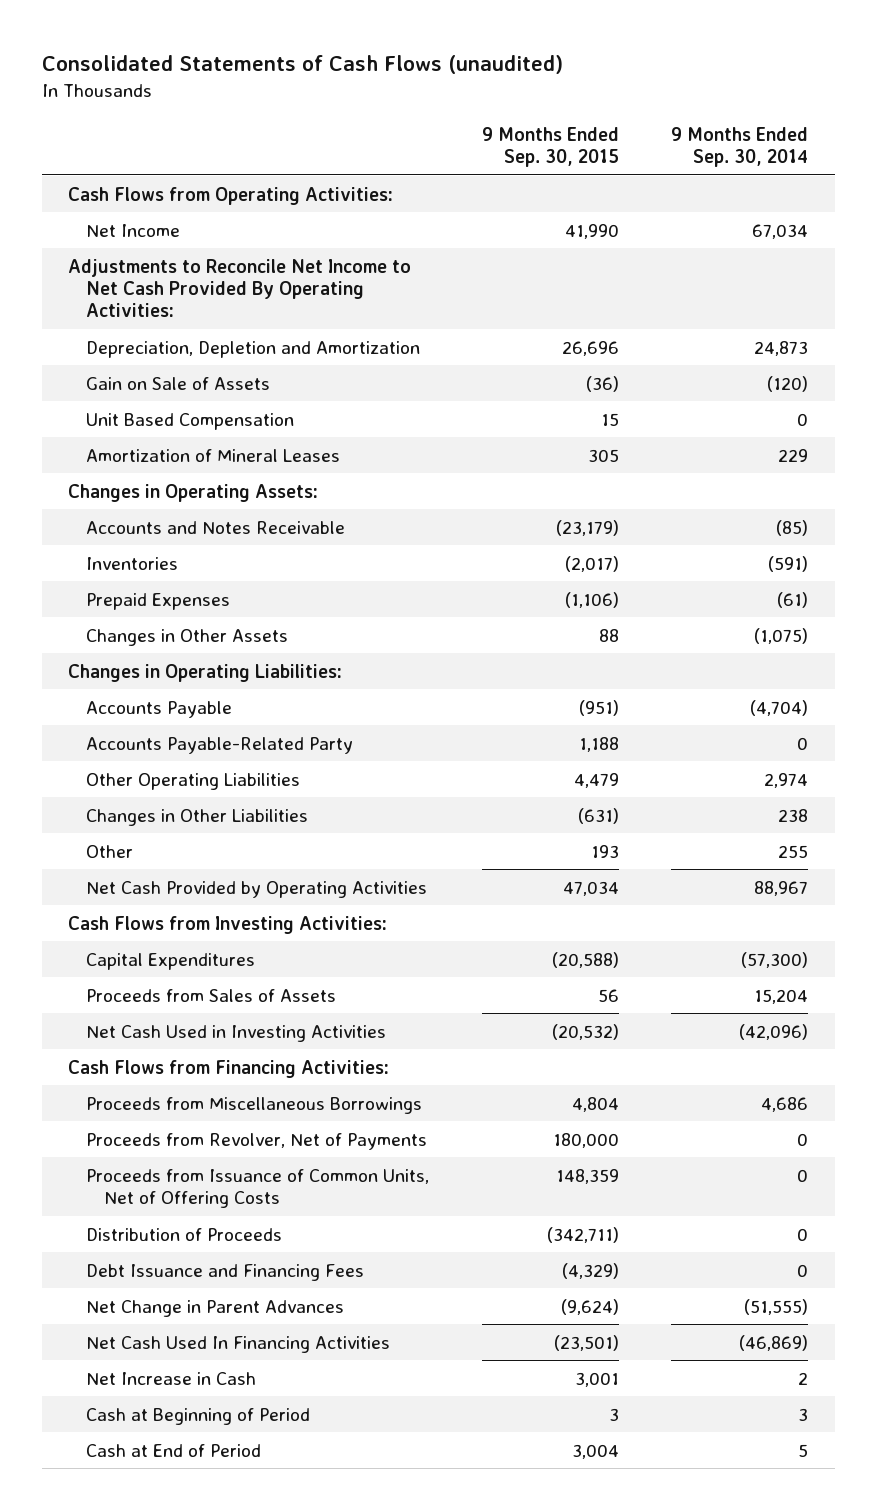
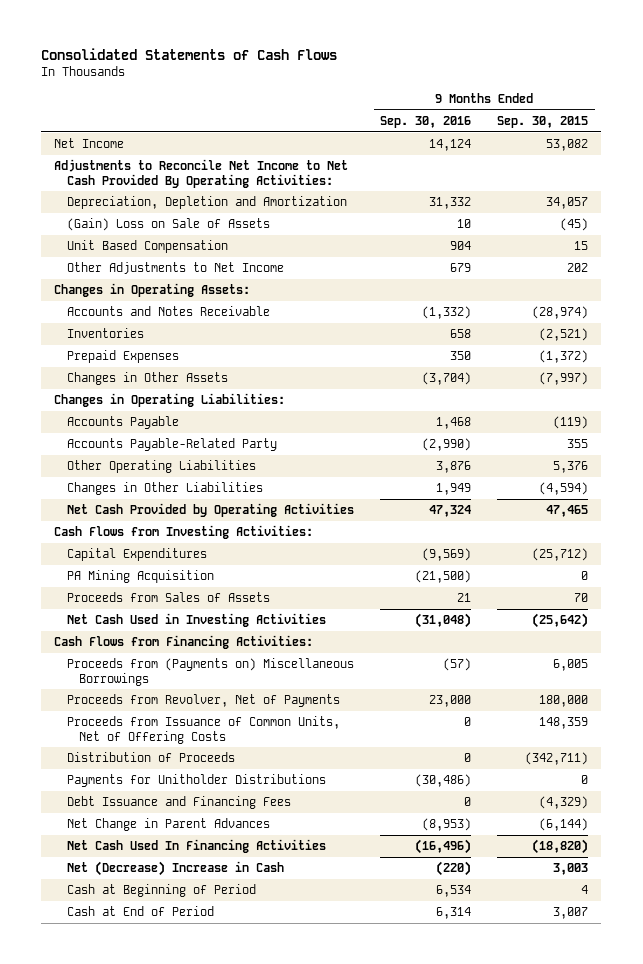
- Consolidated Statements of Cash Flows (unaudited)
+ Consolidated Statements of Cash Flows
- | 9 Months Ended Sep. 30, 2015 | 9 Months Ended Sep. 30, 2014
+ | 9 Months Ended Sep. 30, 2016 | 9 Months Ended Sep. 30, 2015
- Cash Flows from Operating Activities:
- Net Income | 41,990 | 67,034
+ Net Income | 14,124 | 53,082
- Depreciation, Depletion and Amortization | 26,696 | 24,873
- Gain on Sale of Assets | (36) | (120)
+ Depreciation, Depletion and Amortization | 31,332 | 34,057
+ (Gain) Loss on Sale of Assets | 10 | (45)
- Amortization of Mineral Leases | 305 | 229
+ Other Adjustments to Net Income | 679 | 202
- Accounts and Notes Receivable | (23,179) | (85)
- Inventories | (2,017) | (591)
- Prepaid Expenses | (1,106) | (61)
- Changes in Other Assets | 88 | (1,075)
+ Accounts and Notes Receivable | (1,332) | (28,974)
+ Inventories | 658 | (2,521)
+ Prepaid Expenses | 350 | (1,372)
+ Changes in Other Assets | (3,704) | (7,997)
- Accounts Payable | (951) | (4,704)
- Accounts Payable-Related Party | 1,188 | 0
- Other Operating Liabilities | 4,479 | 2,974
- Changes in Other Liabilities | (631) | 238
- Other | 193 | 255
- Net Cash Provided by Operating Activities | 47,034 | 88,967
+ Accounts Payable | 1,468 | (119)
+ Accounts Payable-Related Party | (2,990) | 355
+ Other Operating Liabilities | 3,876 | 5,376
+ Changes in Other Liabilities | 1,949 | (4,594)
+ Net Cash Provided by Operating Activities | 47,324 | 47,465
- Capital Expenditures | (20,588) | (57,300)
- Proceeds from Sales of Assets | 56 | 15,204
- Net Cash Used in Investing Activities | (20,532) | (42,096)
+ Capital Expenditures | (9,569) | (25,712)
+ PA Mining Acquisition | (21,500) | 0
+ Proceeds from Sales of Assets | 21 | 70
+ Net Cash Used in Investing Activities | (31,048) | (25,642)
- Proceeds from Miscellaneous Borrowings | 4,804 | 4,686
+ Proceeds from (Payments on) Miscellaneous Borrowings | (57) | 6,005
+ Payments for Unitholder Distributions | (30,486) | 0
- Net Change in Parent Advances | (9,624) | (51,555)
- Net Cash Used In Financing Activities | (23,501) | (46,869)
- Net Increase in Cash | 3,001 | 2
- Cash at Beginning of Period | 3 | 3
- Cash at End of Period | 3,004 | 5
+ Net Change in Parent Advances | (8,953) | (6,144)
+ Net Cash Used In Financing Activities | (16,496) | (18,820)
+ Net (Decrease) Increase in Cash | (220) | 3,003
+ Cash at Beginning of Period | 6,534 | 4
+ Cash at End of Period | 6,314 | 3,007

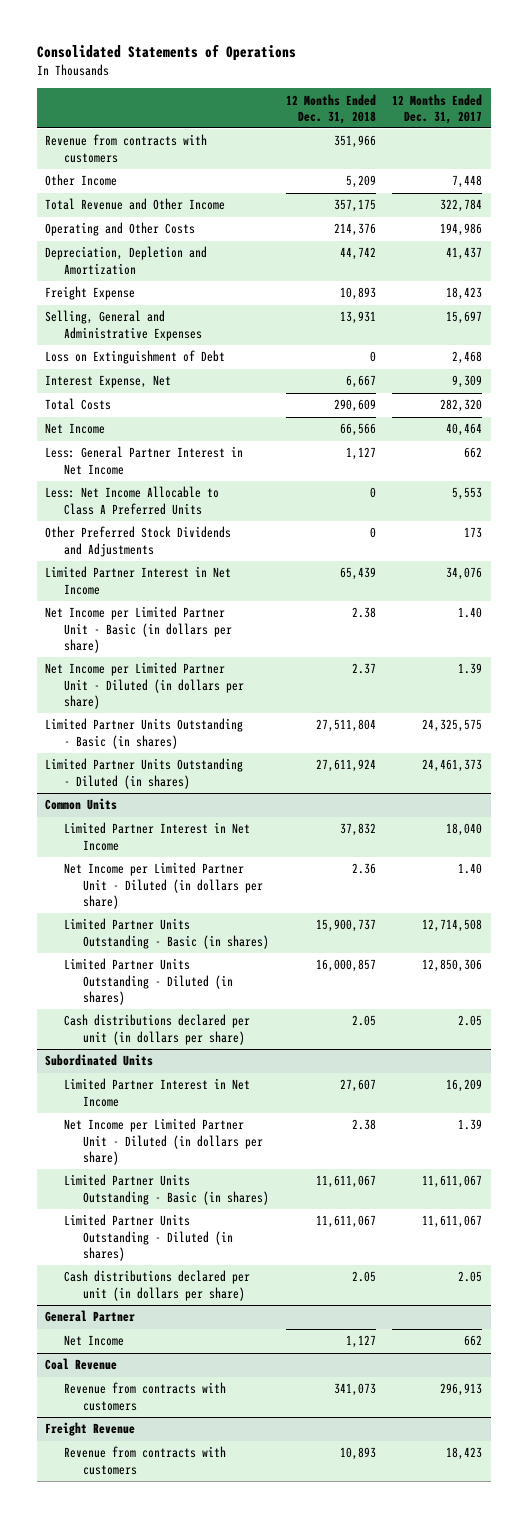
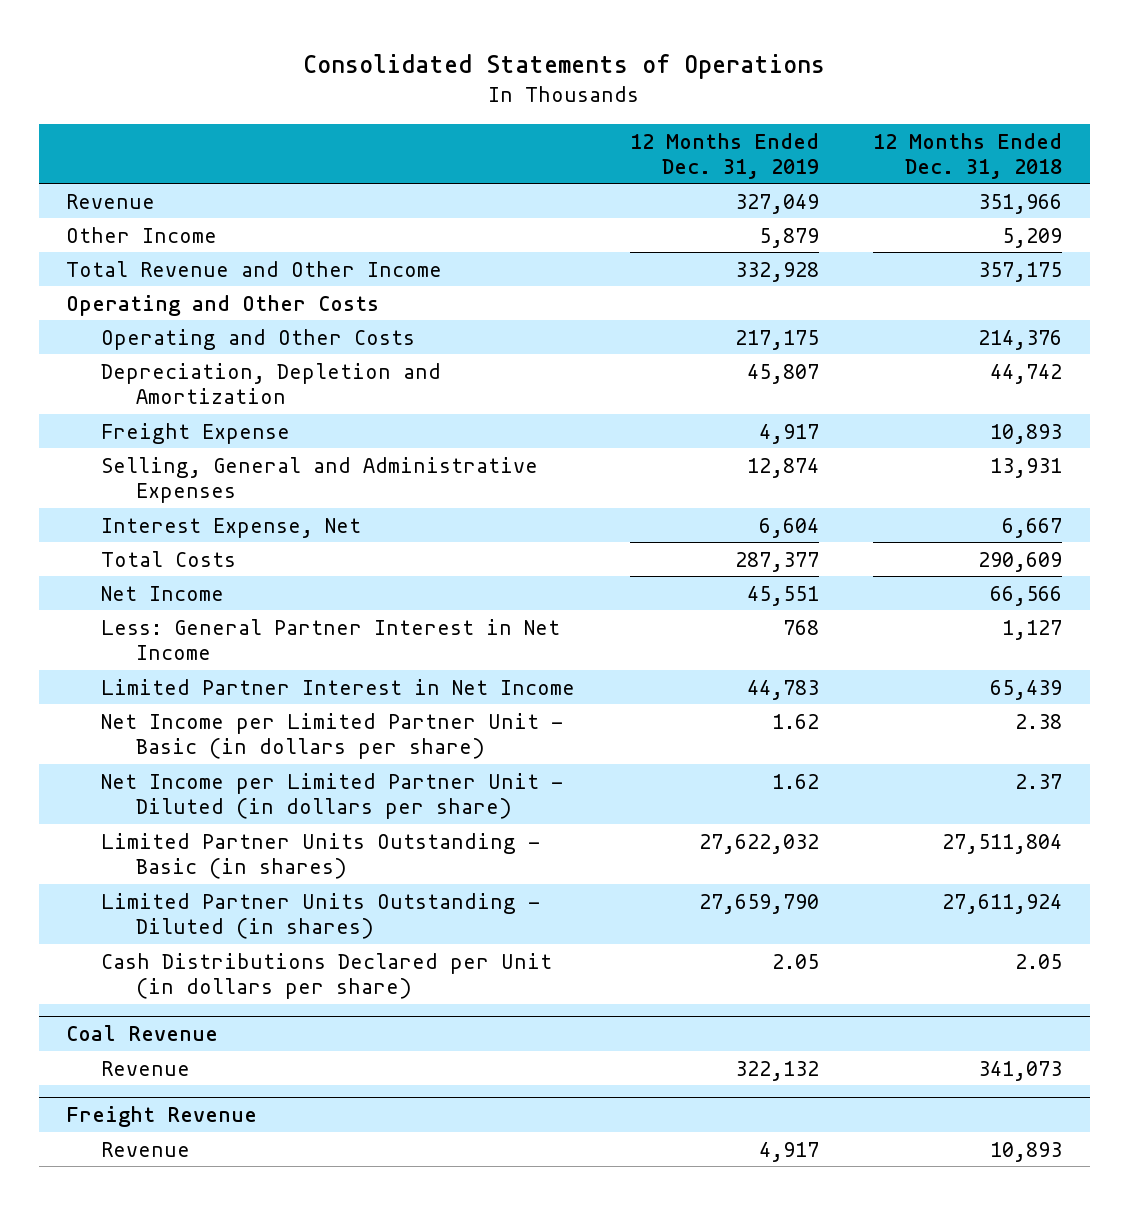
- | 12 Months Ended Dec. 31, 2018 | 12 Months Ended Dec. 31, 2017
+ | 12 Months Ended Dec. 31, 2019 | 12 Months Ended Dec. 31, 2018
- Revenue from contracts with customers | 351,966 |
+ Revenue | 327,049 | 351,966
+ Operating and Other Costs
- Loss on Extinguishment of Debt | 0 | 2,468
- Less: Net Income Allocable to Class A Preferred Units | 0 | 5,553
- Other Preferred Stock Dividends and Adjustments | 0 | 173
- Common Units
- Limited Partner Interest in Net Income | 37,832 | 18,040
- Net Income per Limited Partner Unit - Diluted (in dollars per share) | 2.36 | 1.40
- Limited Partner Units Outstanding - Basic (in shares) | 15,900,737 | 12,714,508
- Limited Partner Units Outstanding - Diluted (in shares) | 16,000,857 | 12,850,306
- Cash distributions declared per unit (in dollars per share) | 2.05 | 2.05
- Subordinated Units
- Limited Partner Interest in Net Income | 27,607 | 16,209
- Net Income per Limited Partner Unit - Diluted (in dollars per share) | 2.38 | 1.39
- Limited Partner Units Outstanding - Basic (in shares) | 11,611,067 | 11,611,067
- Limited Partner Units Outstanding - Diluted (in shares) | 11,611,067 | 11,611,067
- Cash distributions declared per unit (in dollars per share) | 2.05 | 2.05
- General Partner
- Net Income | 1,127 | 662
+ Cash Distributions Declared per Unit (in dollars per share) | 2.05 | 2.05
@ Coal Revenue
- Revenue from contracts with customers | 341,073 | 296,913
+ Revenue | 322,132 | 341,073
@ Freight Revenue
- Revenue from contracts with customers | 10,893 | 18,423
+ Revenue | 4,917 | 10,893

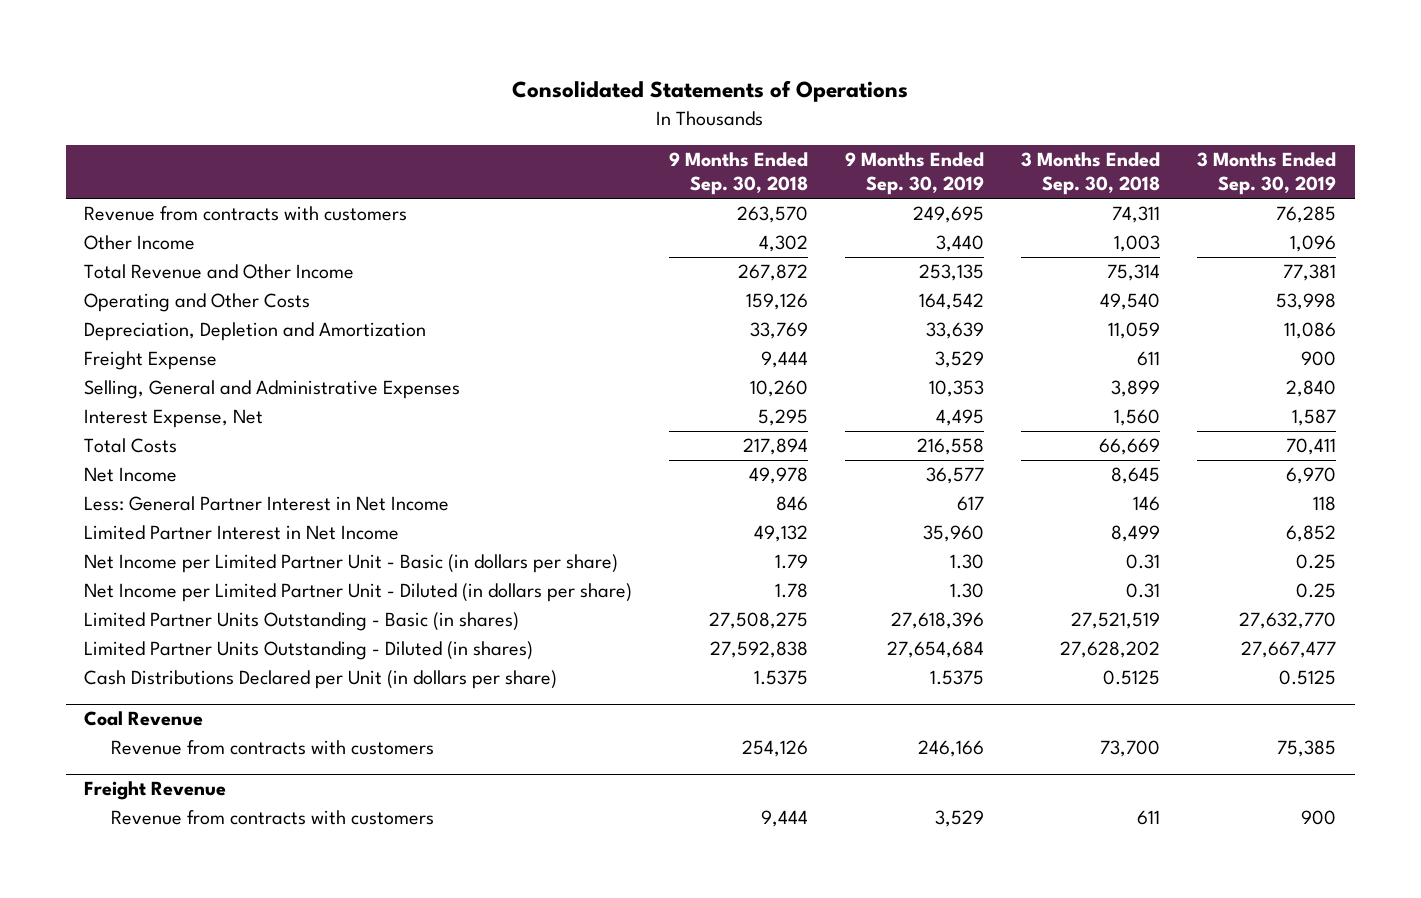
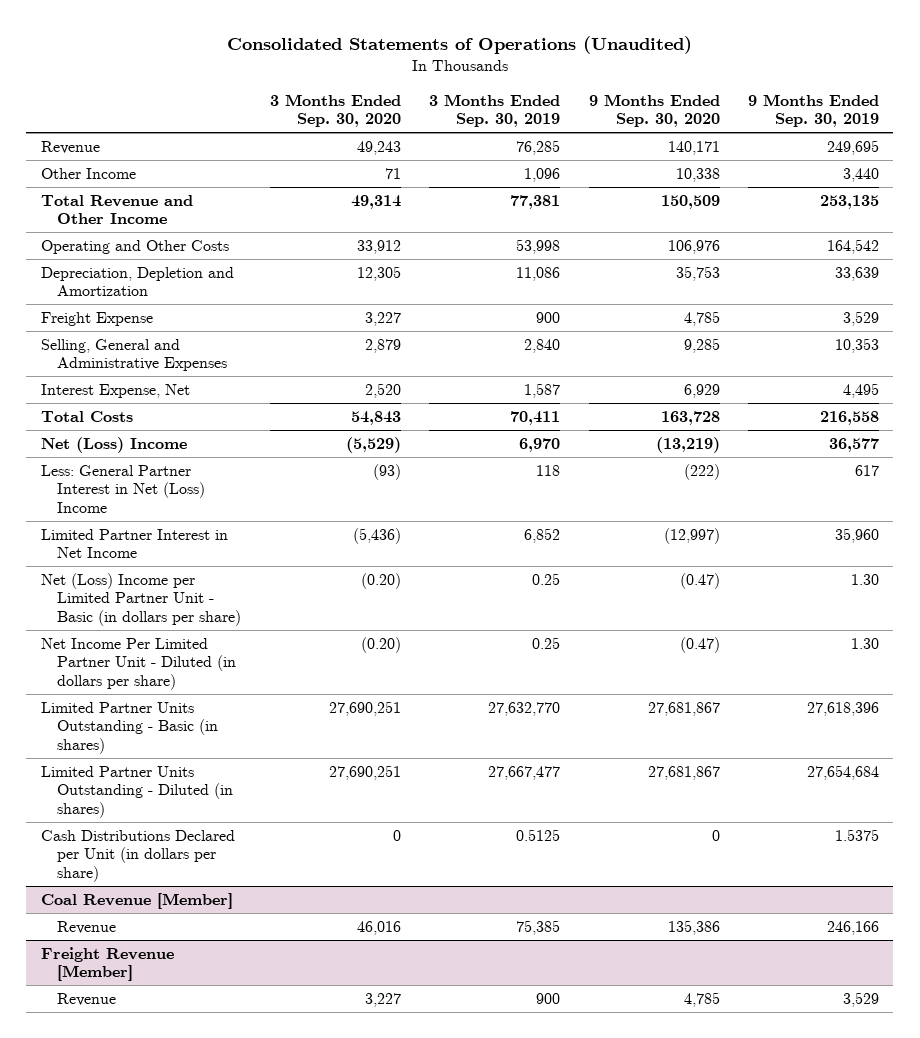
- Consolidated Statements of Operations
+ Consolidated Statements of Operations (Unaudited)
- | 9 Months Ended Sep. 30, 2018 | 9 Months Ended Sep. 30, 2019 | 3 Months Ended Sep. 30, 2018 | 3 Months Ended Sep. 30, 2019
+ | 3 Months Ended Sep. 30, 2020 | 3 Months Ended Sep. 30, 2019 | 9 Months Ended Sep. 30, 2020 | 9 Months Ended Sep. 30, 2019
- Revenue from contracts with customers | 263,570 | 249,695 | 74,311 | 76,285
+ Revenue | 49,243 | 76,285 | 140,171 | 249,695
- Net Income | 49,978 | 36,577 | 8,645 | 6,970
- Less: General Partner Interest in Net Income | 846 | 617 | 146 | 118
+ Net (Loss) Income | (5,529) | 6,970 | (13,219) | 36,577
+ Less: General Partner Interest in Net (Loss) Income | (93) | 118 | (222) | 617
- Net Income per Limited Partner Unit - Basic (in dollars per share) | 1.79 | 1.30 | 0.31 | 0.25
- Net Income per Limited Partner Unit - Diluted (in dollars per share) | 1.78 | 1.30 | 0.31 | 0.25
+ Net (Loss) Income per Limited Partner Unit - Basic (in dollars per share) | (0.20) | 0.25 | (0.47) | 1.30
+ Net Income Per Limited Partner Unit - Diluted (in dollars per share) | (0.20) | 0.25 | (0.47) | 1.30
- Coal Revenue
- Revenue from contracts with customers | 254,126 | 246,166 | 73,700 | 75,385
- Freight Revenue
- Revenue from contracts with customers | 9,444 | 3,529 | 611 | 900
+ Coal Revenue [Member]
+ Revenue | 46,016 | 75,385 | 135,386 | 246,166
+ Freight Revenue [Member]
+ Revenue | 3,227 | 900 | 4,785 | 3,529

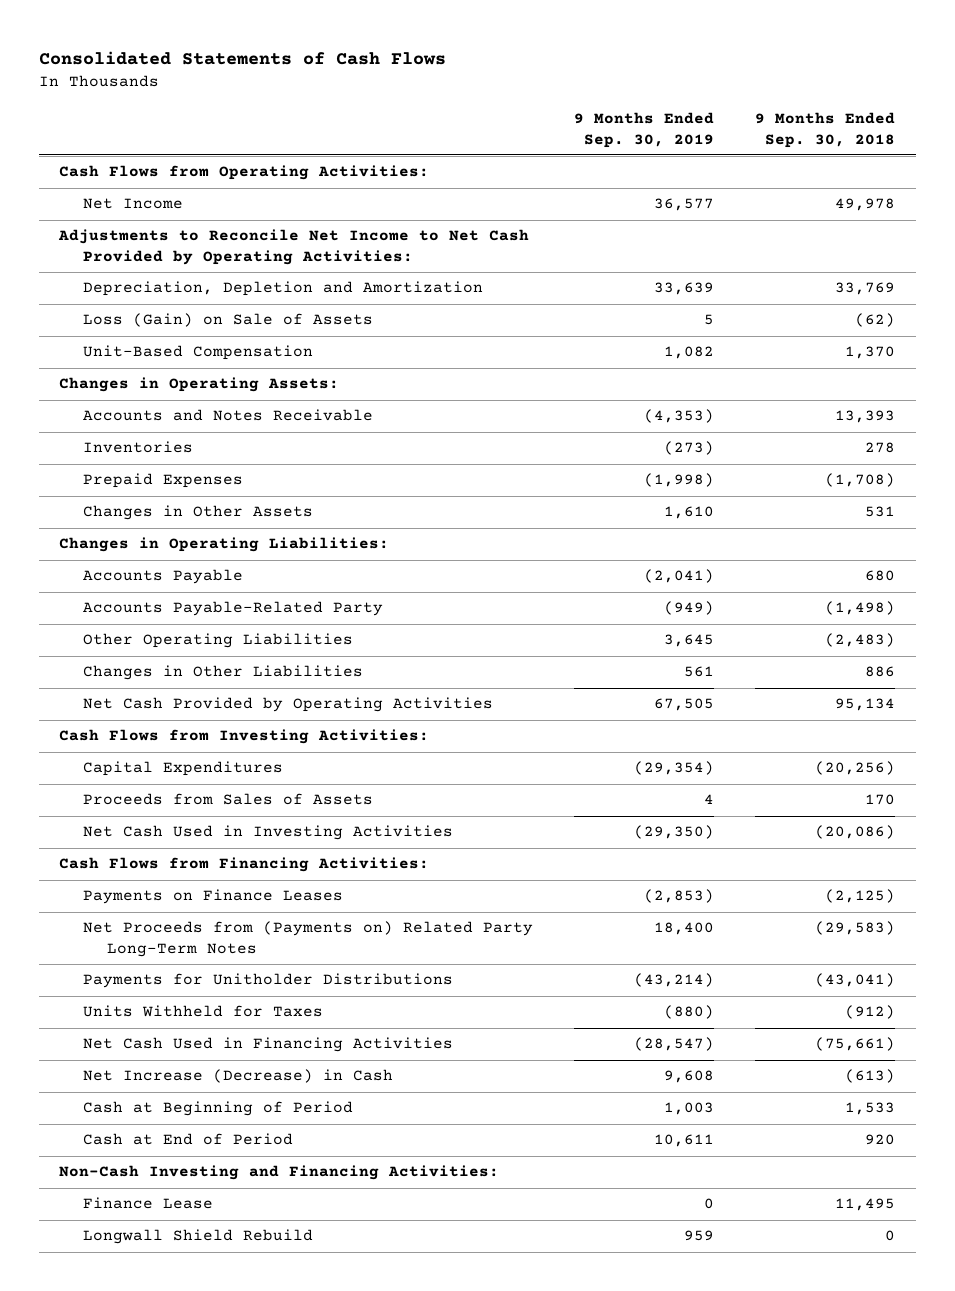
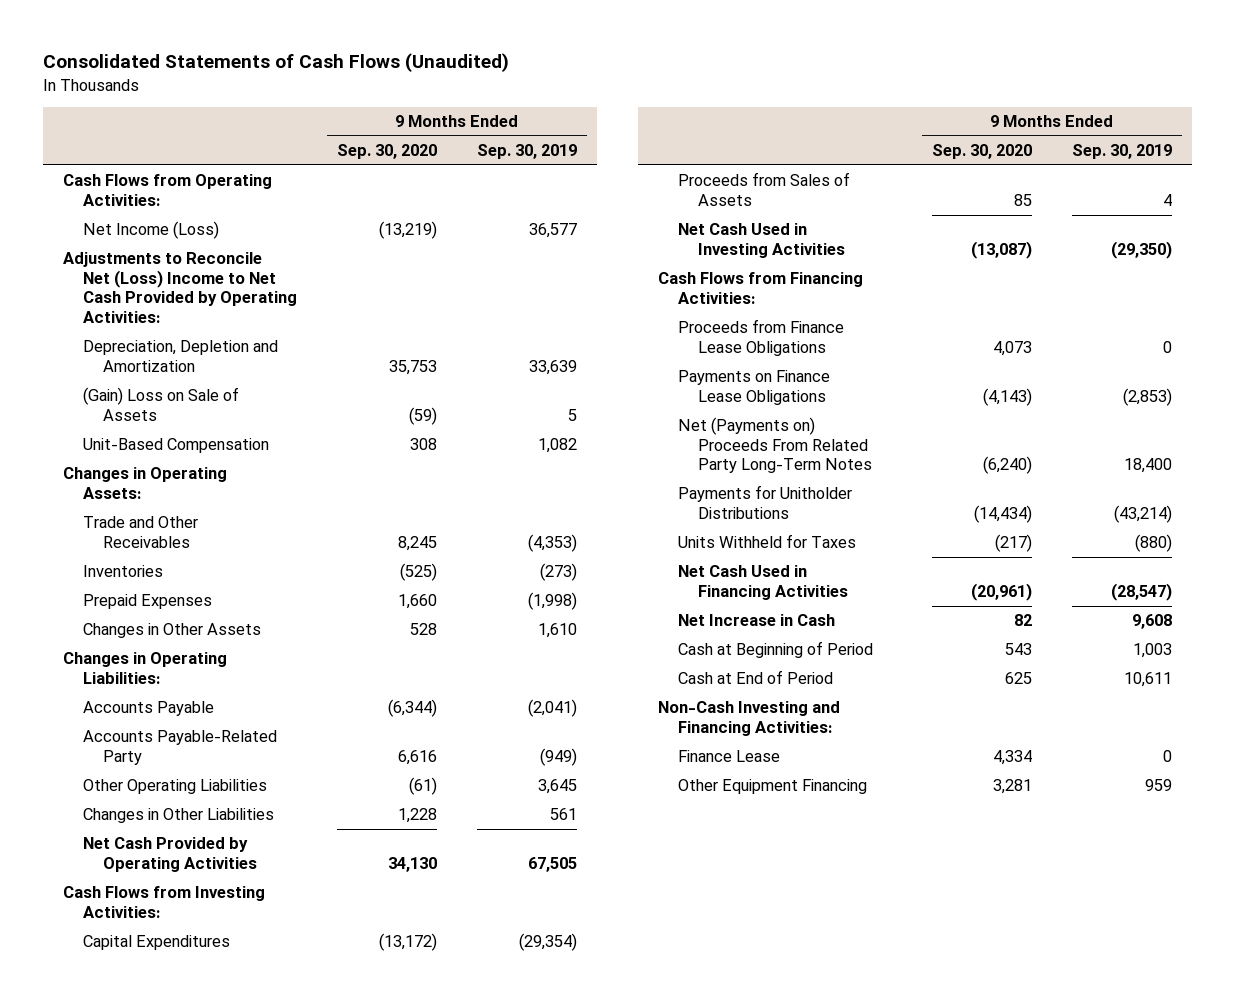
- Consolidated Statements of Cash Flows
+ Consolidated Statements of Cash Flows (Unaudited)
- | 9 Months Ended Sep. 30, 2019 | 9 Months Ended Sep. 30, 2018
+ | 9 Months Ended Sep. 30, 2020 | 9 Months Ended Sep. 30, 2019
- Net Income | 36,577 | 49,978
- Adjustments to Reconcile Net Income to Net Cash Provided by Operating Activities:
+ Net Income (Loss) | (13,219) | 36,577
+ Adjustments to Reconcile Net (Loss) Income to Net Cash Provided by Operating Activities:
- Loss (Gain) on Sale of Assets | 5 | (62)
+ (Gain) Loss on Sale of Assets | (59) | 5
- Accounts and Notes Receivable | (4,353) | 13,393
+ Trade and Other Receivables | 8,245 | (4,353)
- Payments on Finance Leases | (2,853) | (2,125)
- Net Proceeds from (Payments on) Related Party Long-Term Notes | 18,400 | (29,583)
+ Proceeds from Finance Lease Obligations | 4,073 | 0
+ Payments on Finance Lease Obligations | (4,143) | (2,853)
+ Net (Payments on) Proceeds From Related Party Long-Term Notes | (6,240) | 18,400
- Net Increase (Decrease) in Cash | 9,608 | (613)
+ Net Increase in Cash | 82 | 9,608
- Longwall Shield Rebuild | 959 | 0
+ Other Equipment Financing | 3,281 | 959

